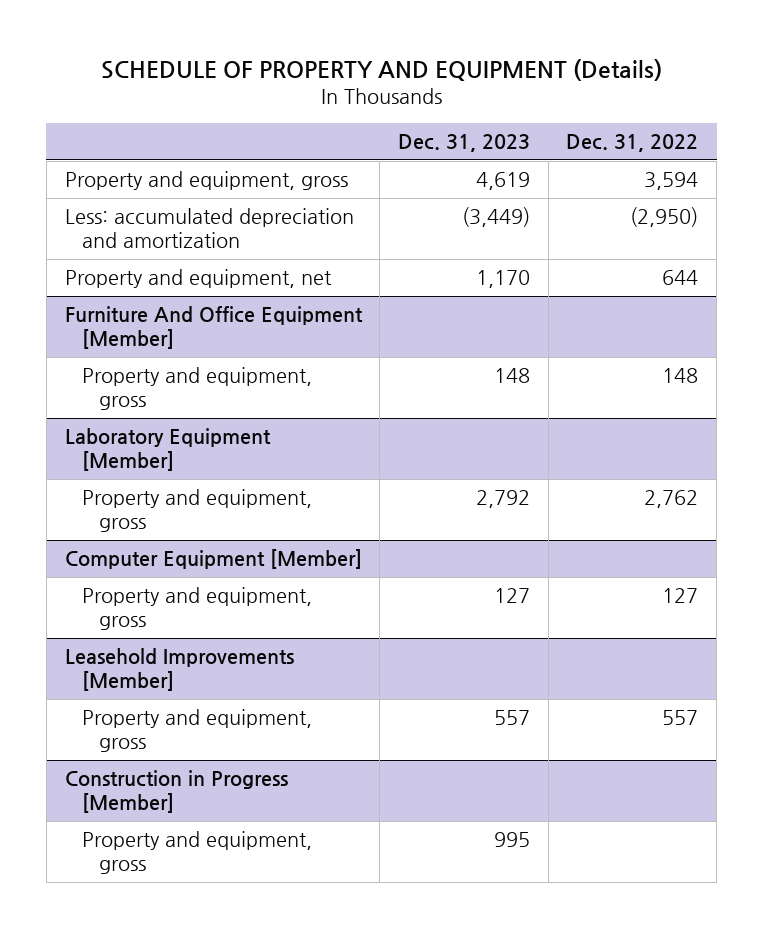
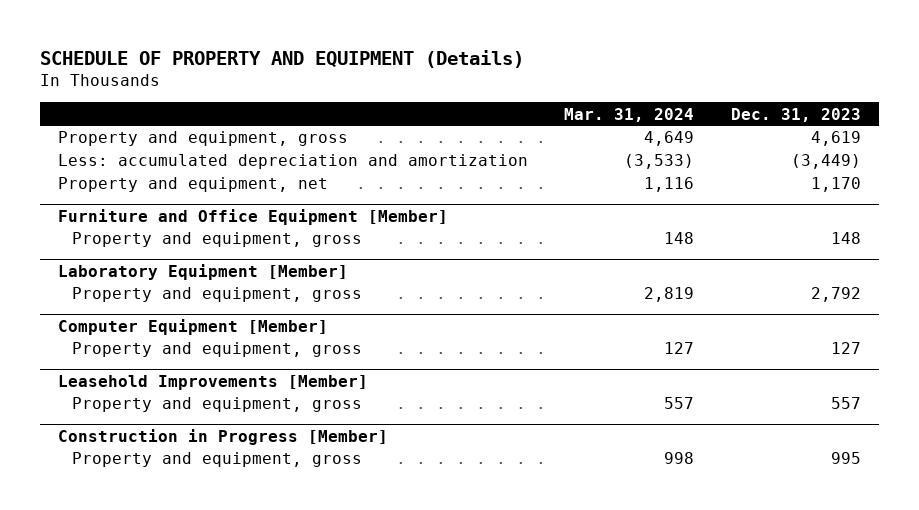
- | Dec. 31, 2023 | Dec. 31, 2022
+ | Mar. 31, 2024 | Dec. 31, 2023
- Furniture And Office Equipment [Member]
+ Furniture and Office Equipment [Member]

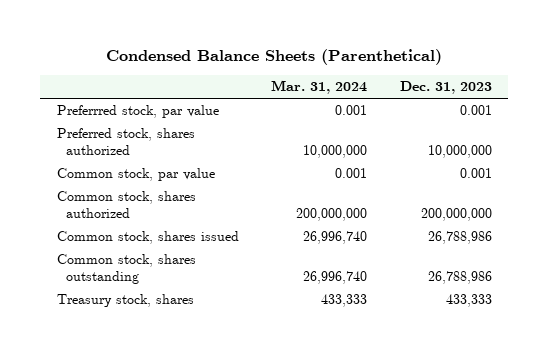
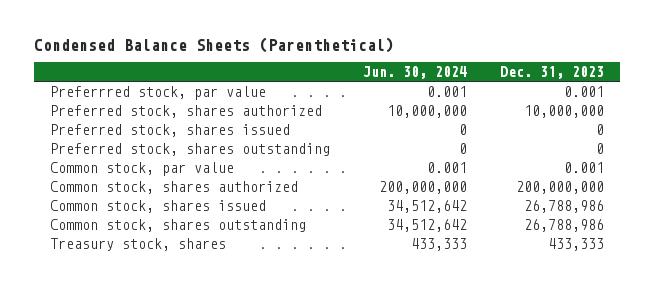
- | Mar. 31, 2024 | Dec. 31, 2023
+ | Jun. 30, 2024 | Dec. 31, 2023
+ Preferred stock, shares issued | 0 | 0
+ Preferred stock, shares outstanding | 0 | 0

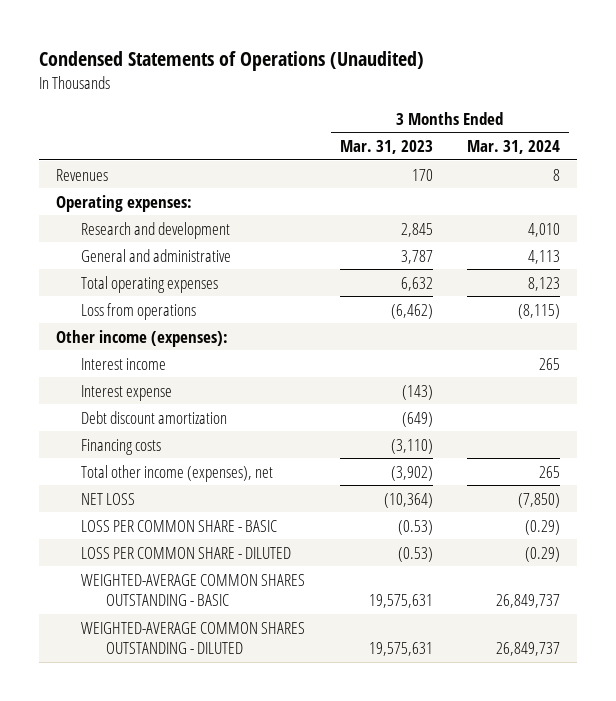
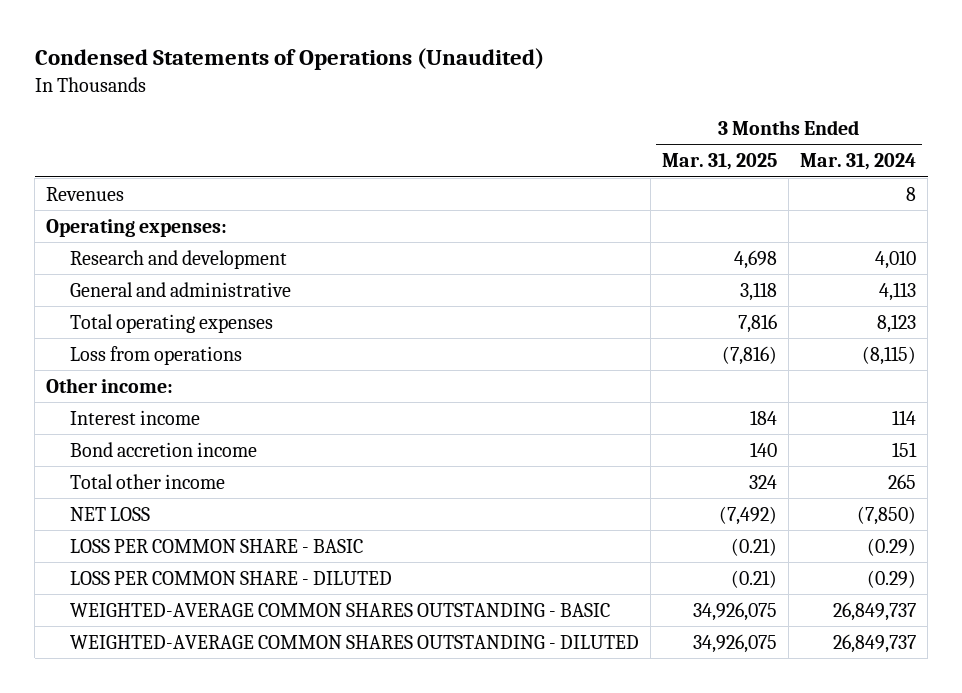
- | 3 Months Ended Mar. 31, 2023 | 3 Months Ended Mar. 31, 2024
+ | 3 Months Ended Mar. 31, 2025 | 3 Months Ended Mar. 31, 2024
- Other income (expenses):
- Interest income | | 265
- Interest expense | (143) |
- Debt discount amortization | (649) |
- Financing costs | (3,110) |
- Total other income (expenses), net | (3,902) | 265
+ Other income:
+ Interest income | 184 | 114
+ Bond accretion income | 140 | 151
+ Total other income | 324 | 265

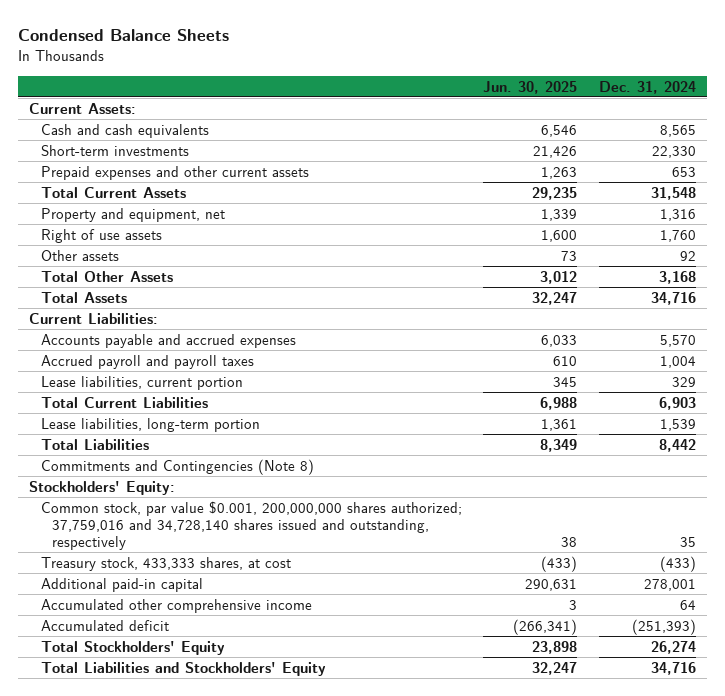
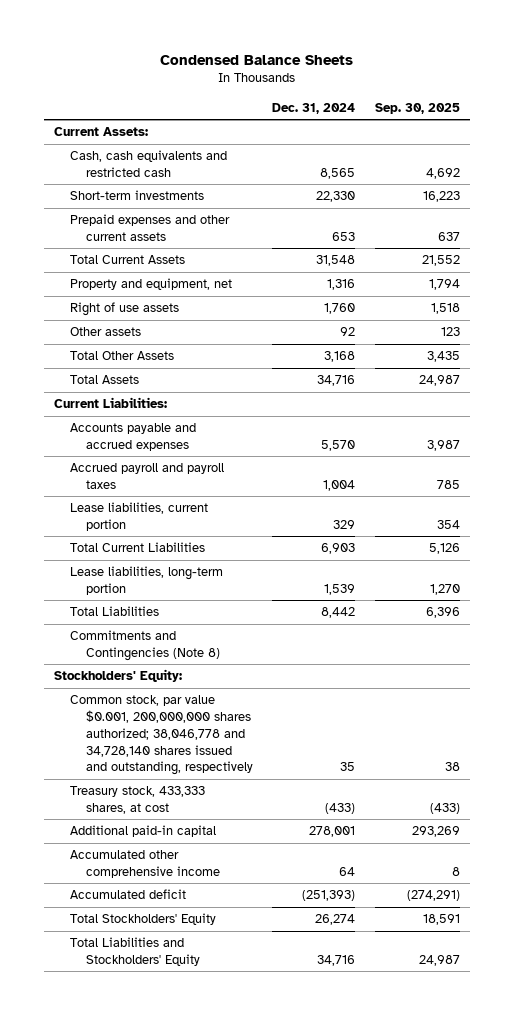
- | Jun. 30, 2025 | Dec. 31, 2024
+ | Dec. 31, 2024 | Sep. 30, 2025
- Cash and cash equivalents | 6,546 | 8,565
+ Cash, cash equivalents and restricted cash | 8,565 | 4,692
- Common stock, par value $0.001, 200,000,000 shares authorized; 37,759,016 and 34,728,140 shares issued and outstanding, respectively | 38 | 35
+ Common stock, par value $0.001, 200,000,000 shares authorized; 38,046,778 and 34,728,140 shares issued and outstanding, respectively | 35 | 38

